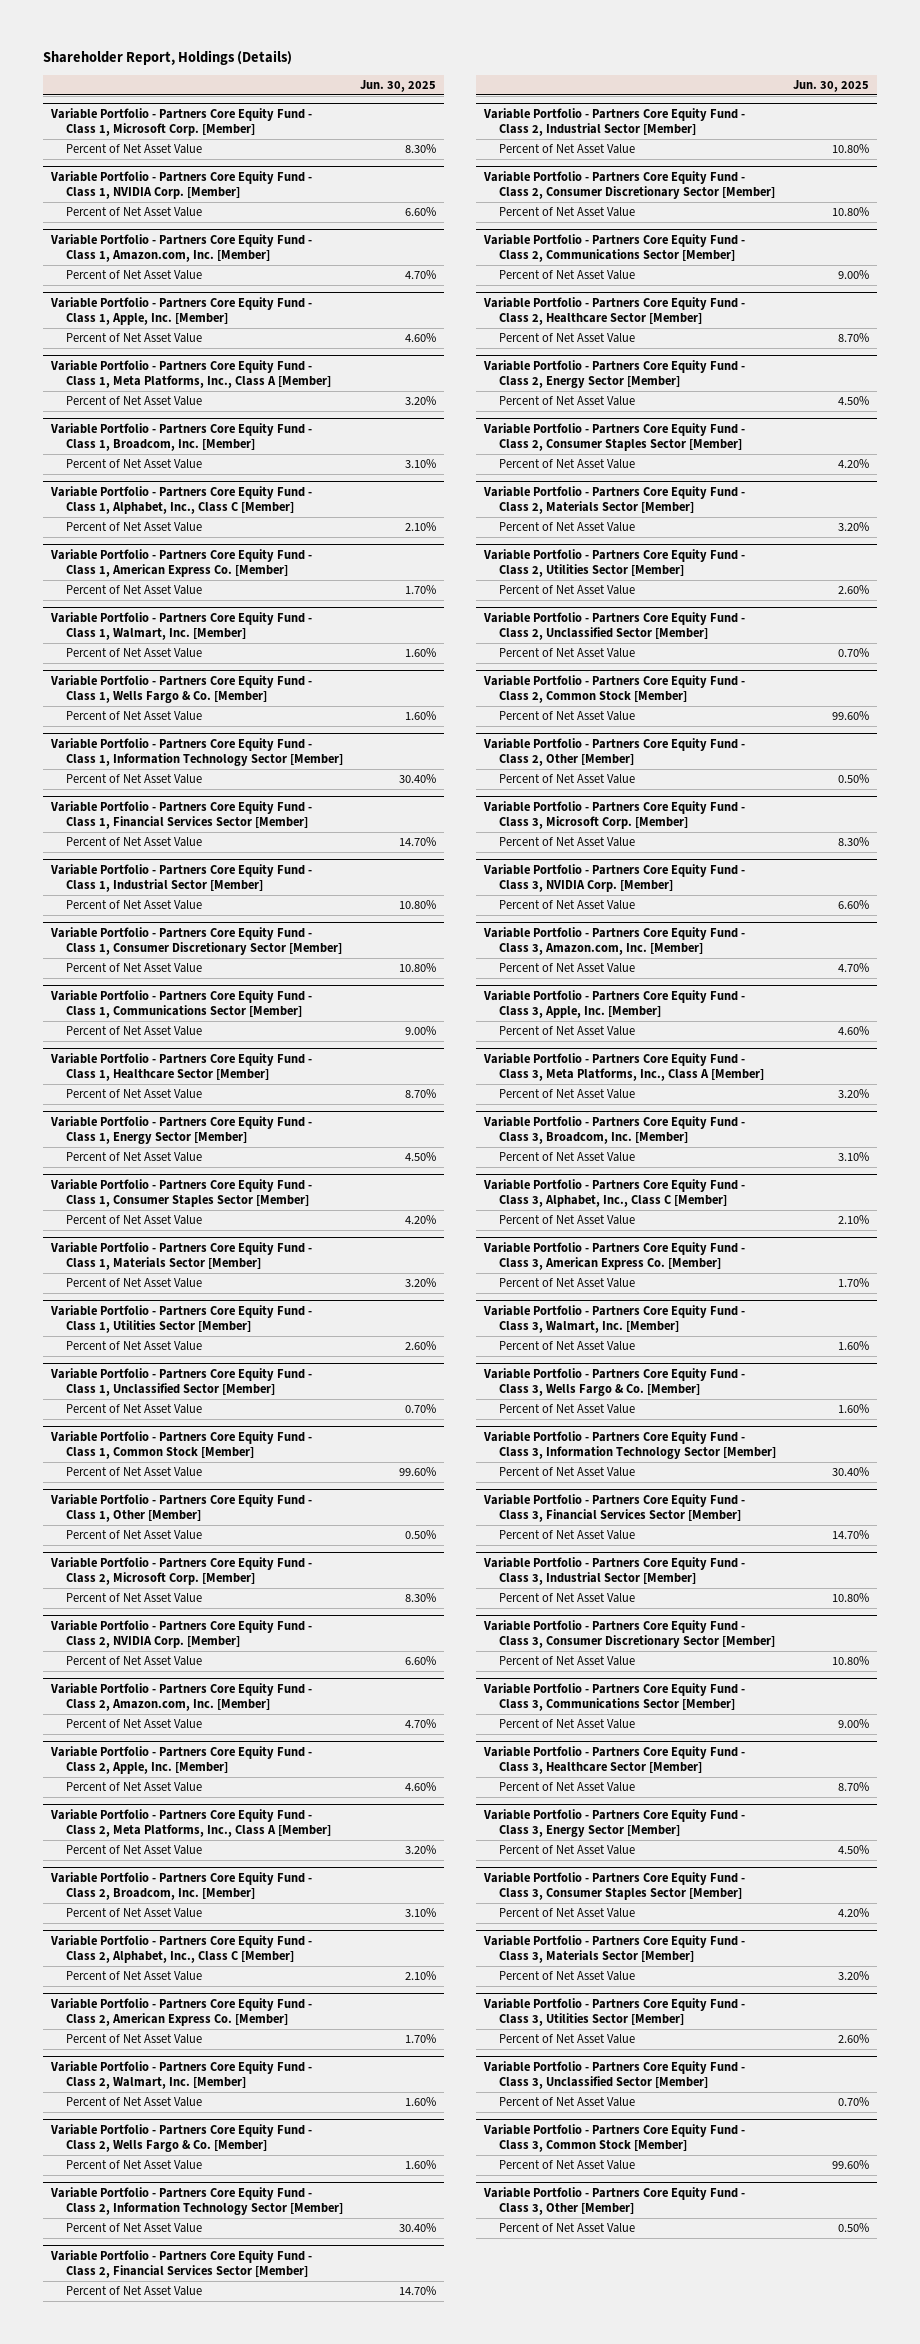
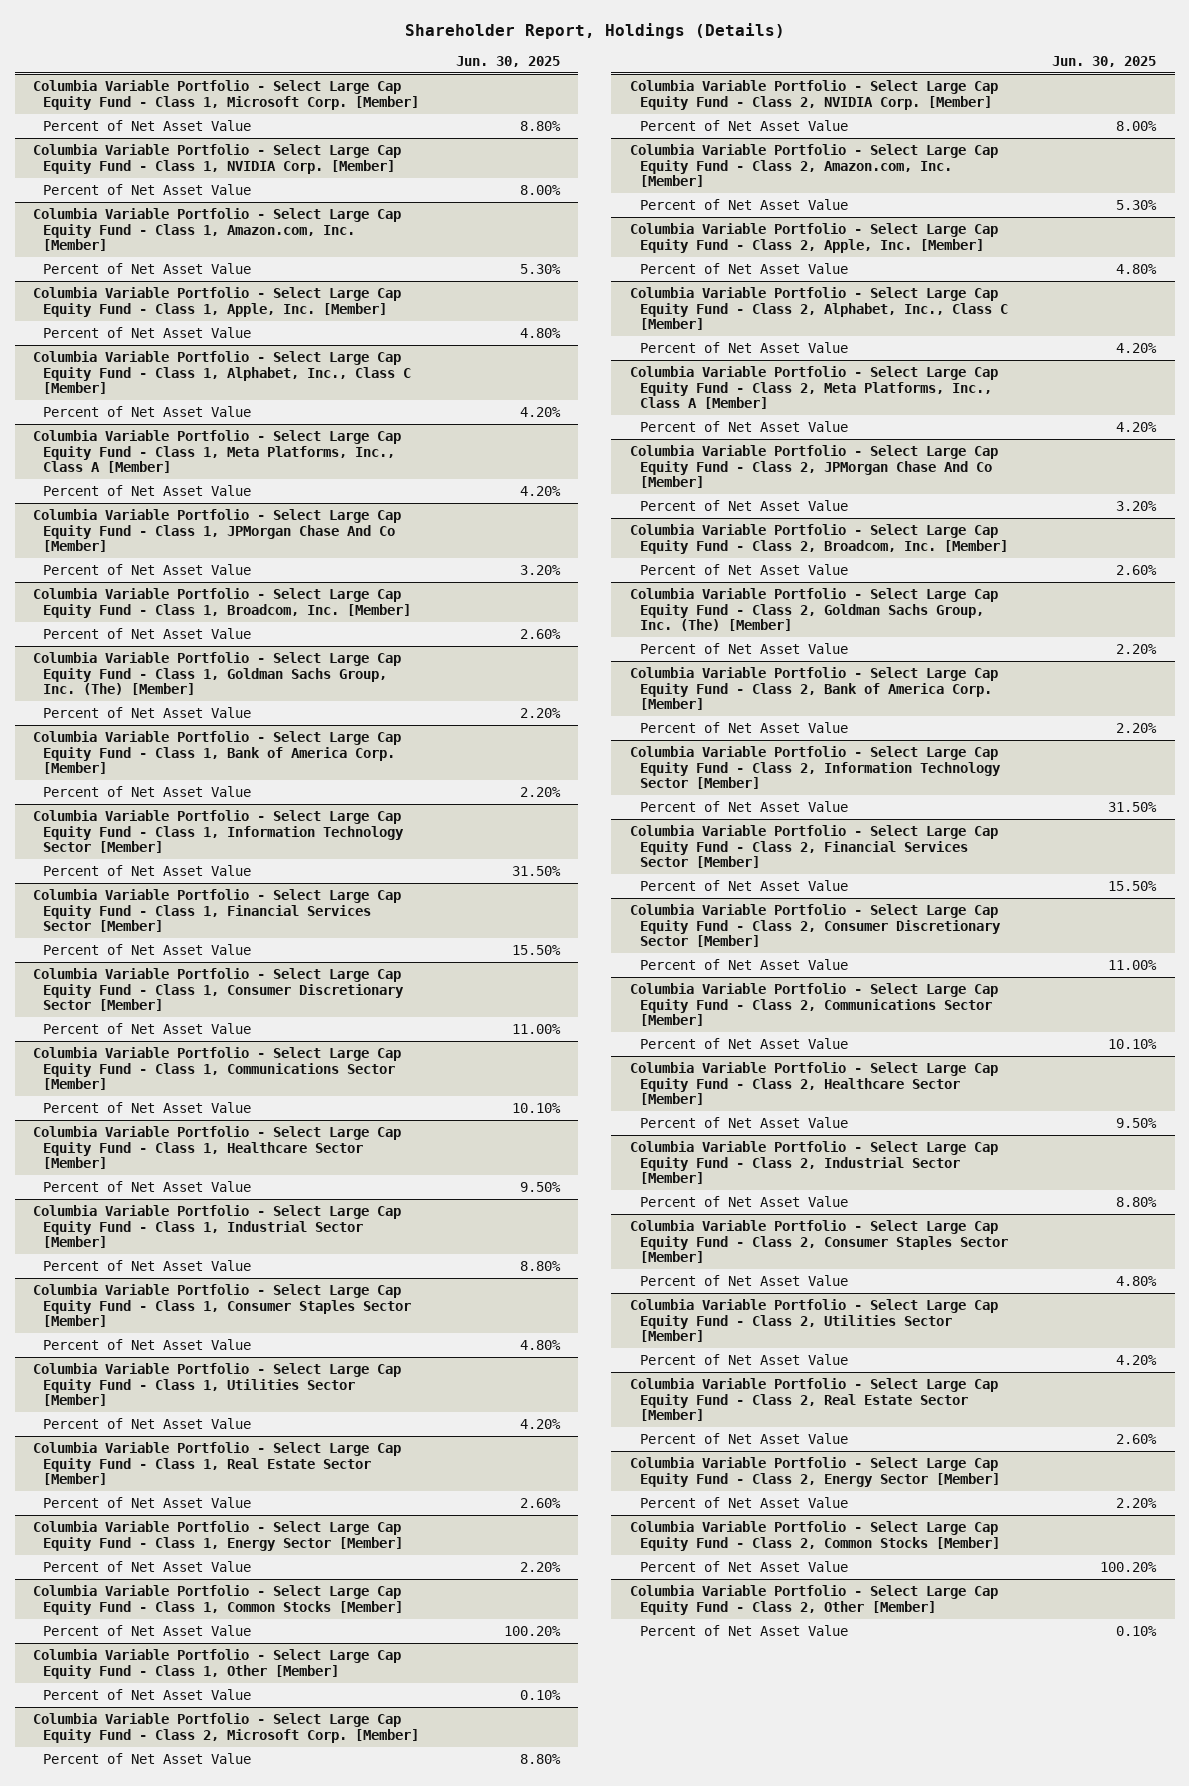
- Variable Portfolio - Partners Core Equity Fund - Class 1, Microsoft Corp. [Member]
- Percent of Net Asset Value | 8.30%
- Variable Portfolio - Partners Core Equity Fund - Class 1, NVIDIA Corp. [Member]
- Percent of Net Asset Value | 6.60%
- Variable Portfolio - Partners Core Equity Fund - Class 1, Amazon.com, Inc. [Member]
- Percent of Net Asset Value | 4.70%
- Variable Portfolio - Partners Core Equity Fund - Class 1, Apple, Inc. [Member]
- Percent of Net Asset Value | 4.60%
- Variable Portfolio - Partners Core Equity Fund - Class 1, Meta Platforms, Inc., Class A [Member]
- Percent of Net Asset Value | 3.20%
- Variable Portfolio - Partners Core Equity Fund - Class 1, Broadcom, Inc. [Member]
- Percent of Net Asset Value | 3.10%
- Variable Portfolio - Partners Core Equity Fund - Class 1, Alphabet, Inc., Class C [Member]
- Percent of Net Asset Value | 2.10%
- Variable Portfolio - Partners Core Equity Fund - Class 1, American Express Co. [Member]
- Percent of Net Asset Value | 1.70%
- Variable Portfolio - Partners Core Equity Fund - Class 1, Walmart, Inc. [Member]
- Percent of Net Asset Value | 1.60%
- Variable Portfolio - Partners Core Equity Fund - Class 1, Wells Fargo & Co. [Member]
- Percent of Net Asset Value | 1.60%
- Variable Portfolio - Partners Core Equity Fund - Class 1, Information Technology Sector [Member]
- Percent of Net Asset Value | 30.40%
- Variable Portfolio - Partners Core Equity Fund - Class 1, Financial Services Sector [Member]
- Percent of Net Asset Value | 14.70%
- Variable Portfolio - Partners Core Equity Fund - Class 1, Industrial Sector [Member]
- Percent of Net Asset Value | 10.80%
- Variable Portfolio - Partners Core Equity Fund - Class 1, Consumer Discretionary Sector [Member]
- Percent of Net Asset Value | 10.80%
- Variable Portfolio - Partners Core Equity Fund - Class 1, Communications Sector [Member]
- Percent of Net Asset Value | 9.00%
- Variable Portfolio - Partners Core Equity Fund - Class 1, Healthcare Sector [Member]
- Percent of Net Asset Value | 8.70%
- Variable Portfolio - Partners Core Equity Fund - Class 1, Energy Sector [Member]
- Percent of Net Asset Value | 4.50%
- Variable Portfolio - Partners Core Equity Fund - Class 1, Consumer Staples Sector [Member]
+ Columbia Variable Portfolio - Select Large Cap Equity Fund - Class 1, Microsoft Corp. [Member]
+ Percent of Net Asset Value | 8.80%
+ Columbia Variable Portfolio - Select Large Cap Equity Fund - Class 1, NVIDIA Corp. [Member]
+ Percent of Net Asset Value | 8.00%
+ Columbia Variable Portfolio - Select Large Cap Equity Fund - Class 1, Amazon.com, Inc. [Member]
+ Percent of Net Asset Value | 5.30%
+ Columbia Variable Portfolio - Select Large Cap Equity Fund - Class 1, Apple, Inc. [Member]
+ Percent of Net Asset Value | 4.80%
+ Columbia Variable Portfolio - Select Large Cap Equity Fund - Class 1, Alphabet, Inc., Class C [Member]
- Variable Portfolio - Partners Core Equity Fund - Class 1, Materials Sector [Member]
+ Columbia Variable Portfolio - Select Large Cap Equity Fund - Class 1, Meta Platforms, Inc., Class A [Member]
+ Percent of Net Asset Value | 4.20%
+ Columbia Variable Portfolio - Select Large Cap Equity Fund - Class 1, JPMorgan Chase And Co [Member]
- Variable Portfolio - Partners Core Equity Fund - Class 1, Utilities Sector [Member]
+ Columbia Variable Portfolio - Select Large Cap Equity Fund - Class 1, Broadcom, Inc. [Member]
- Variable Portfolio - Partners Core Equity Fund - Class 1, Unclassified Sector [Member]
- Percent of Net Asset Value | 0.70%
- Variable Portfolio - Partners Core Equity Fund - Class 1, Common Stock [Member]
- Percent of Net Asset Value | 99.60%
- Variable Portfolio - Partners Core Equity Fund - Class 1, Other [Member]
- Percent of Net Asset Value | 0.50%
- Variable Portfolio - Partners Core Equity Fund - Class 2, Microsoft Corp. [Member]
- Percent of Net Asset Value | 8.30%
- Variable Portfolio - Partners Core Equity Fund - Class 2, NVIDIA Corp. [Member]
- Percent of Net Asset Value | 6.60%
- Variable Portfolio - Partners Core Equity Fund - Class 2, Amazon.com, Inc. [Member]
- Percent of Net Asset Value | 4.70%
- Variable Portfolio - Partners Core Equity Fund - Class 2, Apple, Inc. [Member]
- Percent of Net Asset Value | 4.60%
- Variable Portfolio - Partners Core Equity Fund - Class 2, Meta Platforms, Inc., Class A [Member]
- Percent of Net Asset Value | 3.20%
- Variable Portfolio - Partners Core Equity Fund - Class 2, Broadcom, Inc. [Member]
- Percent of Net Asset Value | 3.10%
- Variable Portfolio - Partners Core Equity Fund - Class 2, Alphabet, Inc., Class C [Member]
- Percent of Net Asset Value | 2.10%
- Variable Portfolio - Partners Core Equity Fund - Class 2, American Express Co. [Member]
- Percent of Net Asset Value | 1.70%
- Variable Portfolio - Partners Core Equity Fund - Class 2, Walmart, Inc. [Member]
- Percent of Net Asset Value | 1.60%
- Variable Portfolio - Partners Core Equity Fund - Class 2, Wells Fargo & Co. [Member]
- Percent of Net Asset Value | 1.60%
- Variable Portfolio - Partners Core Equity Fund - Class 2, Information Technology Sector [Member]
- Percent of Net Asset Value | 30.40%
- Variable Portfolio - Partners Core Equity Fund - Class 2, Financial Services Sector [Member]
- Percent of Net Asset Value | 14.70%
- Variable Portfolio - Partners Core Equity Fund - Class 2, Industrial Sector [Member]
- Percent of Net Asset Value | 10.80%
- Variable Portfolio - Partners Core Equity Fund - Class 2, Consumer Discretionary Sector [Member]
- Percent of Net Asset Value | 10.80%
- Variable Portfolio - Partners Core Equity Fund - Class 2, Communications Sector [Member]
- Percent of Net Asset Value | 9.00%
- Variable Portfolio - Partners Core Equity Fund - Class 2, Healthcare Sector [Member]
- Percent of Net Asset Value | 8.70%
- Variable Portfolio - Partners Core Equity Fund - Class 2, Energy Sector [Member]
- Percent of Net Asset Value | 4.50%
- Variable Portfolio - Partners Core Equity Fund - Class 2, Consumer Staples Sector [Member]
+ Columbia Variable Portfolio - Select Large Cap Equity Fund - Class 1, Goldman Sachs Group, Inc. (The) [Member]
+ Percent of Net Asset Value | 2.20%
+ Columbia Variable Portfolio - Select Large Cap Equity Fund - Class 1, Bank of America Corp. [Member]
+ Percent of Net Asset Value | 2.20%
+ Columbia Variable Portfolio - Select Large Cap Equity Fund - Class 1, Information Technology Sector [Member]
+ Percent of Net Asset Value | 31.50%
+ Columbia Variable Portfolio - Select Large Cap Equity Fund - Class 1, Financial Services Sector [Member]
+ Percent of Net Asset Value | 15.50%
+ Columbia Variable Portfolio - Select Large Cap Equity Fund - Class 1, Consumer Discretionary Sector [Member]
+ Percent of Net Asset Value | 11.00%
+ Columbia Variable Portfolio - Select Large Cap Equity Fund - Class 1, Communications Sector [Member]
+ Percent of Net Asset Value | 10.10%
+ Columbia Variable Portfolio - Select Large Cap Equity Fund - Class 1, Healthcare Sector [Member]
+ Percent of Net Asset Value | 9.50%
+ Columbia Variable Portfolio - Select Large Cap Equity Fund - Class 1, Industrial Sector [Member]
+ Percent of Net Asset Value | 8.80%
+ Columbia Variable Portfolio - Select Large Cap Equity Fund - Class 1, Consumer Staples Sector [Member]
+ Percent of Net Asset Value | 4.80%
+ Columbia Variable Portfolio - Select Large Cap Equity Fund - Class 1, Utilities Sector [Member]
- Variable Portfolio - Partners Core Equity Fund - Class 2, Materials Sector [Member]
- Percent of Net Asset Value | 3.20%
- Variable Portfolio - Partners Core Equity Fund - Class 2, Utilities Sector [Member]
+ Columbia Variable Portfolio - Select Large Cap Equity Fund - Class 1, Real Estate Sector [Member]
- Variable Portfolio - Partners Core Equity Fund - Class 2, Unclassified Sector [Member]
- Percent of Net Asset Value | 0.70%
- Variable Portfolio - Partners Core Equity Fund - Class 2, Common Stock [Member]
- Percent of Net Asset Value | 99.60%
- Variable Portfolio - Partners Core Equity Fund - Class 2, Other [Member]
- Percent of Net Asset Value | 0.50%
- Variable Portfolio - Partners Core Equity Fund - Class 3, Microsoft Corp. [Member]
- Percent of Net Asset Value | 8.30%
- Variable Portfolio - Partners Core Equity Fund - Class 3, NVIDIA Corp. [Member]
- Percent of Net Asset Value | 6.60%
- Variable Portfolio - Partners Core Equity Fund - Class 3, Amazon.com, Inc. [Member]
- Percent of Net Asset Value | 4.70%
- Variable Portfolio - Partners Core Equity Fund - Class 3, Apple, Inc. [Member]
- Percent of Net Asset Value | 4.60%
- Variable Portfolio - Partners Core Equity Fund - Class 3, Meta Platforms, Inc., Class A [Member]
- Percent of Net Asset Value | 3.20%
- Variable Portfolio - Partners Core Equity Fund - Class 3, Broadcom, Inc. [Member]
- Percent of Net Asset Value | 3.10%
- Variable Portfolio - Partners Core Equity Fund - Class 3, Alphabet, Inc., Class C [Member]
- Percent of Net Asset Value | 2.10%
- Variable Portfolio - Partners Core Equity Fund - Class 3, American Express Co. [Member]
- Percent of Net Asset Value | 1.70%
- Variable Portfolio - Partners Core Equity Fund - Class 3, Walmart, Inc. [Member]
- Percent of Net Asset Value | 1.60%
- Variable Portfolio - Partners Core Equity Fund - Class 3, Wells Fargo & Co. [Member]
- Percent of Net Asset Value | 1.60%
- Variable Portfolio - Partners Core Equity Fund - Class 3, Information Technology Sector [Member]
- Percent of Net Asset Value | 30.40%
- Variable Portfolio - Partners Core Equity Fund - Class 3, Financial Services Sector [Member]
- Percent of Net Asset Value | 14.70%
- Variable Portfolio - Partners Core Equity Fund - Class 3, Industrial Sector [Member]
- Percent of Net Asset Value | 10.80%
- Variable Portfolio - Partners Core Equity Fund - Class 3, Consumer Discretionary Sector [Member]
- Percent of Net Asset Value | 10.80%
- Variable Portfolio - Partners Core Equity Fund - Class 3, Communications Sector [Member]
- Percent of Net Asset Value | 9.00%
- Variable Portfolio - Partners Core Equity Fund - Class 3, Healthcare Sector [Member]
- Percent of Net Asset Value | 8.70%
- Variable Portfolio - Partners Core Equity Fund - Class 3, Energy Sector [Member]
- Percent of Net Asset Value | 4.50%
- Variable Portfolio - Partners Core Equity Fund - Class 3, Consumer Staples Sector [Member]
+ Columbia Variable Portfolio - Select Large Cap Equity Fund - Class 1, Energy Sector [Member]
+ Percent of Net Asset Value | 2.20%
+ Columbia Variable Portfolio - Select Large Cap Equity Fund - Class 1, Common Stocks [Member]
+ Percent of Net Asset Value | 100.20%
+ Columbia Variable Portfolio - Select Large Cap Equity Fund - Class 1, Other [Member]
+ Percent of Net Asset Value | 0.10%
+ Columbia Variable Portfolio - Select Large Cap Equity Fund - Class 2, Microsoft Corp. [Member]
+ Percent of Net Asset Value | 8.80%
+ Columbia Variable Portfolio - Select Large Cap Equity Fund - Class 2, NVIDIA Corp. [Member]
+ Percent of Net Asset Value | 8.00%
+ Columbia Variable Portfolio - Select Large Cap Equity Fund - Class 2, Amazon.com, Inc. [Member]
+ Percent of Net Asset Value | 5.30%
+ Columbia Variable Portfolio - Select Large Cap Equity Fund - Class 2, Apple, Inc. [Member]
+ Percent of Net Asset Value | 4.80%
+ Columbia Variable Portfolio - Select Large Cap Equity Fund - Class 2, Alphabet, Inc., Class C [Member]
- Variable Portfolio - Partners Core Equity Fund - Class 3, Materials Sector [Member]
+ Columbia Variable Portfolio - Select Large Cap Equity Fund - Class 2, Meta Platforms, Inc., Class A [Member]
+ Percent of Net Asset Value | 4.20%
+ Columbia Variable Portfolio - Select Large Cap Equity Fund - Class 2, JPMorgan Chase And Co [Member]
- Variable Portfolio - Partners Core Equity Fund - Class 3, Utilities Sector [Member]
+ Columbia Variable Portfolio - Select Large Cap Equity Fund - Class 2, Broadcom, Inc. [Member]
- Variable Portfolio - Partners Core Equity Fund - Class 3, Unclassified Sector [Member]
- Percent of Net Asset Value | 0.70%
- Variable Portfolio - Partners Core Equity Fund - Class 3, Common Stock [Member]
- Percent of Net Asset Value | 99.60%
- Variable Portfolio - Partners Core Equity Fund - Class 3, Other [Member]
- Percent of Net Asset Value | 0.50%
+ Columbia Variable Portfolio - Select Large Cap Equity Fund - Class 2, Goldman Sachs Group, Inc. (The) [Member]
+ Percent of Net Asset Value | 2.20%
+ Columbia Variable Portfolio - Select Large Cap Equity Fund - Class 2, Bank of America Corp. [Member]
+ Percent of Net Asset Value | 2.20%
+ Columbia Variable Portfolio - Select Large Cap Equity Fund - Class 2, Information Technology Sector [Member]
+ Percent of Net Asset Value | 31.50%
+ Columbia Variable Portfolio - Select Large Cap Equity Fund - Class 2, Financial Services Sector [Member]
+ Percent of Net Asset Value | 15.50%
+ Columbia Variable Portfolio - Select Large Cap Equity Fund - Class 2, Consumer Discretionary Sector [Member]
+ Percent of Net Asset Value | 11.00%
+ Columbia Variable Portfolio - Select Large Cap Equity Fund - Class 2, Communications Sector [Member]
+ Percent of Net Asset Value | 10.10%
+ Columbia Variable Portfolio - Select Large Cap Equity Fund - Class 2, Healthcare Sector [Member]
+ Percent of Net Asset Value | 9.50%
+ Columbia Variable Portfolio - Select Large Cap Equity Fund - Class 2, Industrial Sector [Member]
+ Percent of Net Asset Value | 8.80%
+ Columbia Variable Portfolio - Select Large Cap Equity Fund - Class 2, Consumer Staples Sector [Member]
+ Percent of Net Asset Value | 4.80%
+ Columbia Variable Portfolio - Select Large Cap Equity Fund - Class 2, Utilities Sector [Member]
+ Percent of Net Asset Value | 4.20%
+ Columbia Variable Portfolio - Select Large Cap Equity Fund - Class 2, Real Estate Sector [Member]
+ Percent of Net Asset Value | 2.60%
+ Columbia Variable Portfolio - Select Large Cap Equity Fund - Class 2, Energy Sector [Member]
+ Percent of Net Asset Value | 2.20%
+ Columbia Variable Portfolio - Select Large Cap Equity Fund - Class 2, Common Stocks [Member]
+ Percent of Net Asset Value | 100.20%
+ Columbia Variable Portfolio - Select Large Cap Equity Fund - Class 2, Other [Member]
+ Percent of Net Asset Value | 0.10%

